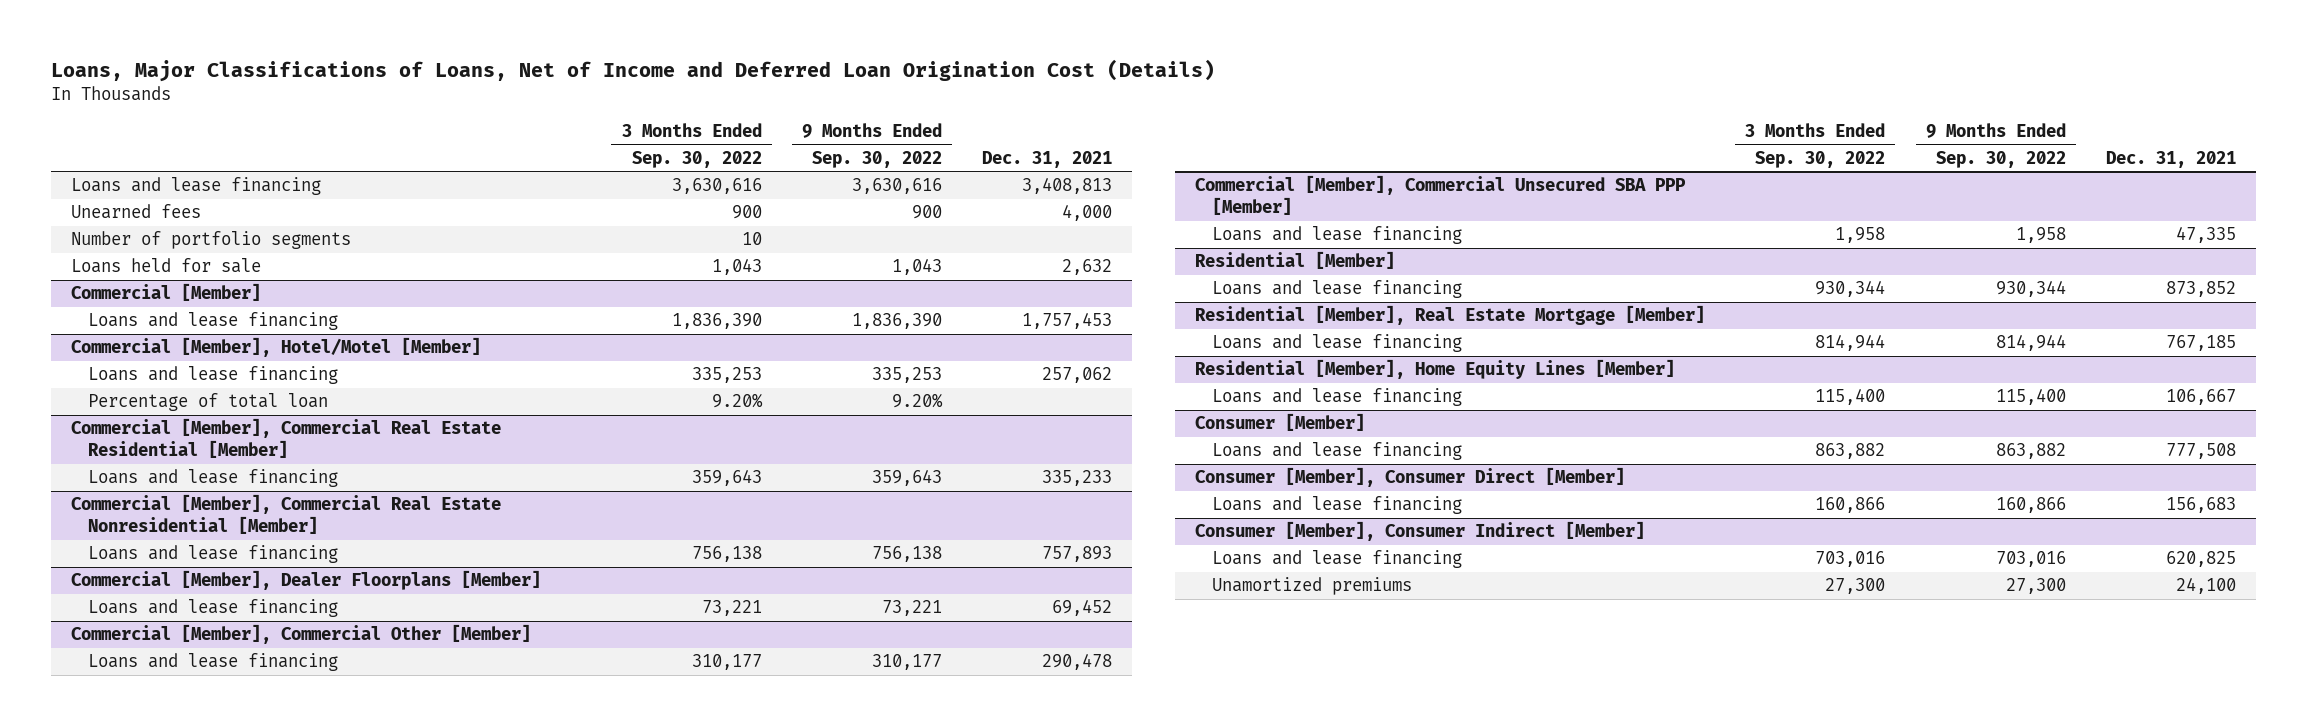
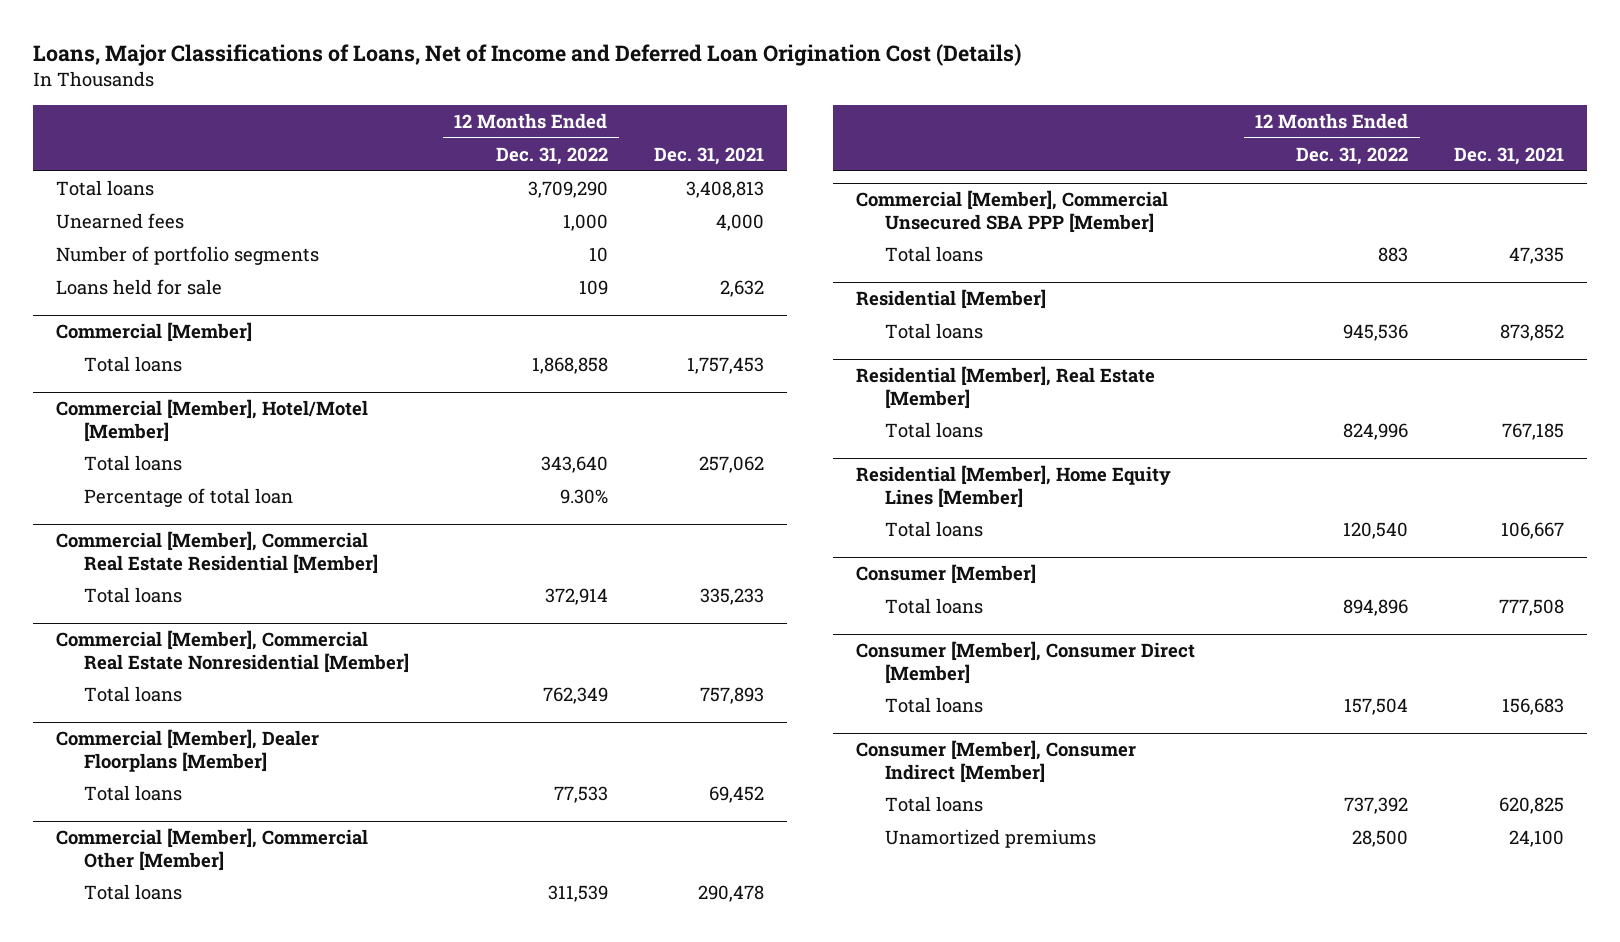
- | 3 Months Ended Sep. 30, 2022 | 9 Months Ended Sep. 30, 2022 | Dec. 31, 2021
+ | 12 Months Ended Dec. 31, 2022 | Dec. 31, 2021
- Loans and lease financing | 3,630,616 | 3,630,616 | 3,408,813
+ Total loans | 3,709,290 | 3,408,813
@ Commercial [Member]
- Loans and lease financing | 1,836,390 | 1,836,390 | 1,757,453
+ Total loans | 1,868,858 | 1,757,453
@ Commercial [Member], Hotel/Motel [Member]
- Loans and lease financing | 335,253 | 335,253 | 257,062
+ Total loans | 343,640 | 257,062
@ Commercial [Member], Commercial Real Estate Residential [Member]
- Loans and lease financing | 359,643 | 359,643 | 335,233
+ Total loans | 372,914 | 335,233
@ Commercial [Member], Commercial Real Estate Nonresidential [Member]
- Loans and lease financing | 756,138 | 756,138 | 757,893
+ Total loans | 762,349 | 757,893
@ Commercial [Member], Dealer Floorplans [Member]
- Loans and lease financing | 73,221 | 73,221 | 69,452
+ Total loans | 77,533 | 69,452
@ Commercial [Member], Commercial Other [Member]
- Loans and lease financing | 310,177 | 310,177 | 290,478
+ Total loans | 311,539 | 290,478
@ Commercial [Member], Commercial Unsecured SBA PPP [Member]
- Loans and lease financing | 1,958 | 1,958 | 47,335
+ Total loans | 883 | 47,335
@ Residential [Member]
- Loans and lease financing | 930,344 | 930,344 | 873,852
- Residential [Member], Real Estate Mortgage [Member]
- Loans and lease financing | 814,944 | 814,944 | 767,185
@ Residential [Member]
+ Total loans | 945,536 | 873,852
+ Residential [Member], Real Estate [Member]
+ Total loans | 824,996 | 767,185
@ Residential [Member], Home Equity Lines [Member]
- Loans and lease financing | 115,400 | 115,400 | 106,667
+ Total loans | 120,540 | 106,667
@ Consumer [Member]
- Loans and lease financing | 863,882 | 863,882 | 777,508
+ Total loans | 894,896 | 777,508
@ Consumer [Member], Consumer Direct [Member]
- Loans and lease financing | 160,866 | 160,866 | 156,683
+ Total loans | 157,504 | 156,683
@ Consumer [Member], Consumer Indirect [Member]
- Loans and lease financing | 703,016 | 703,016 | 620,825
+ Total loans | 737,392 | 620,825

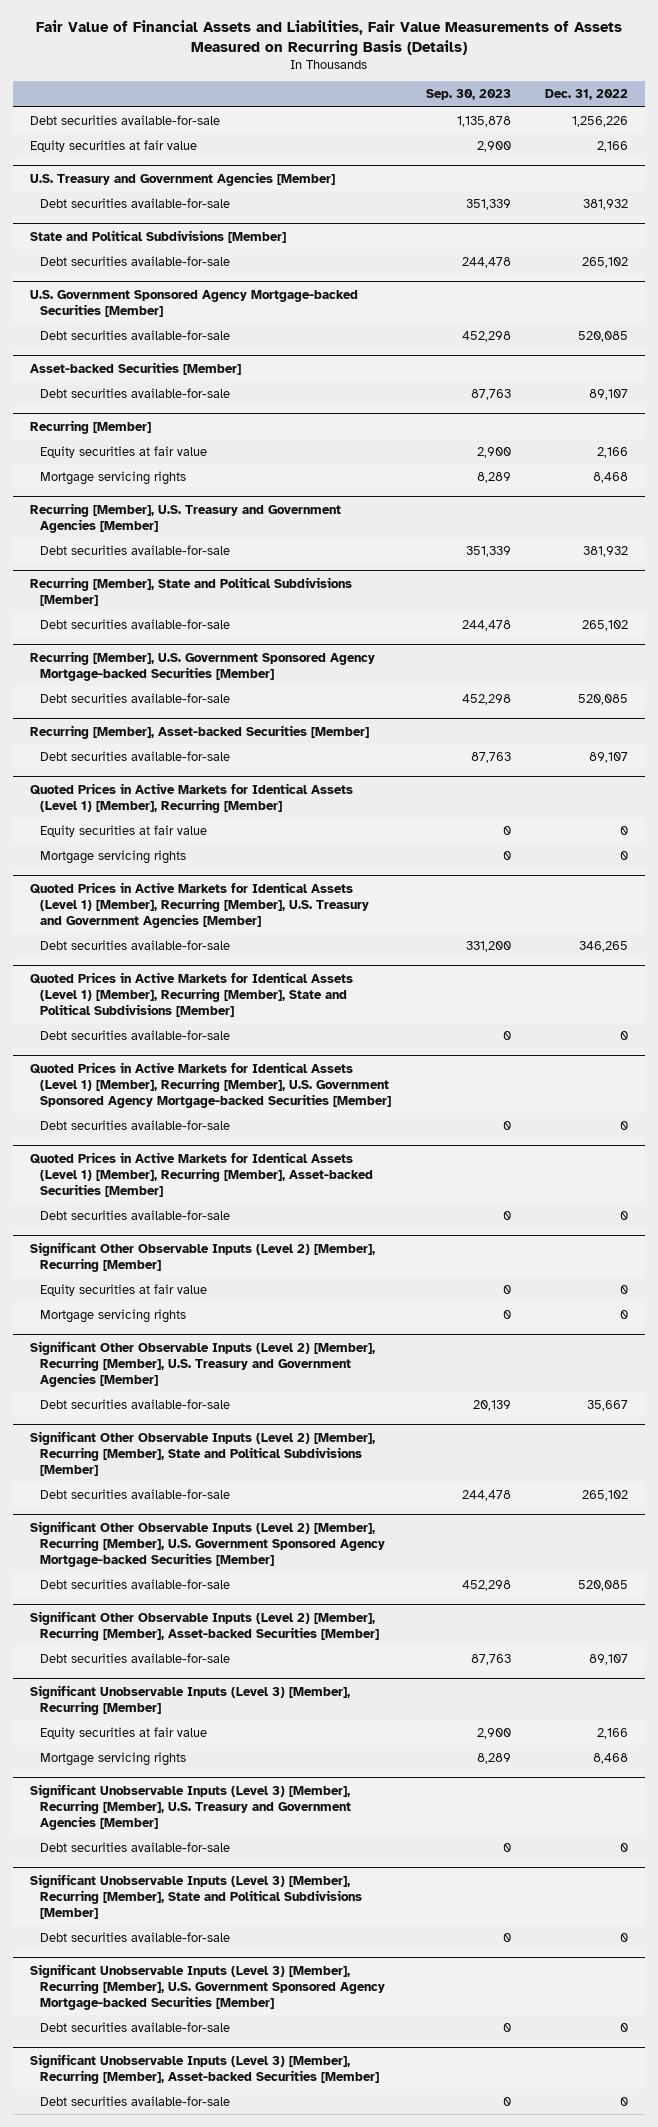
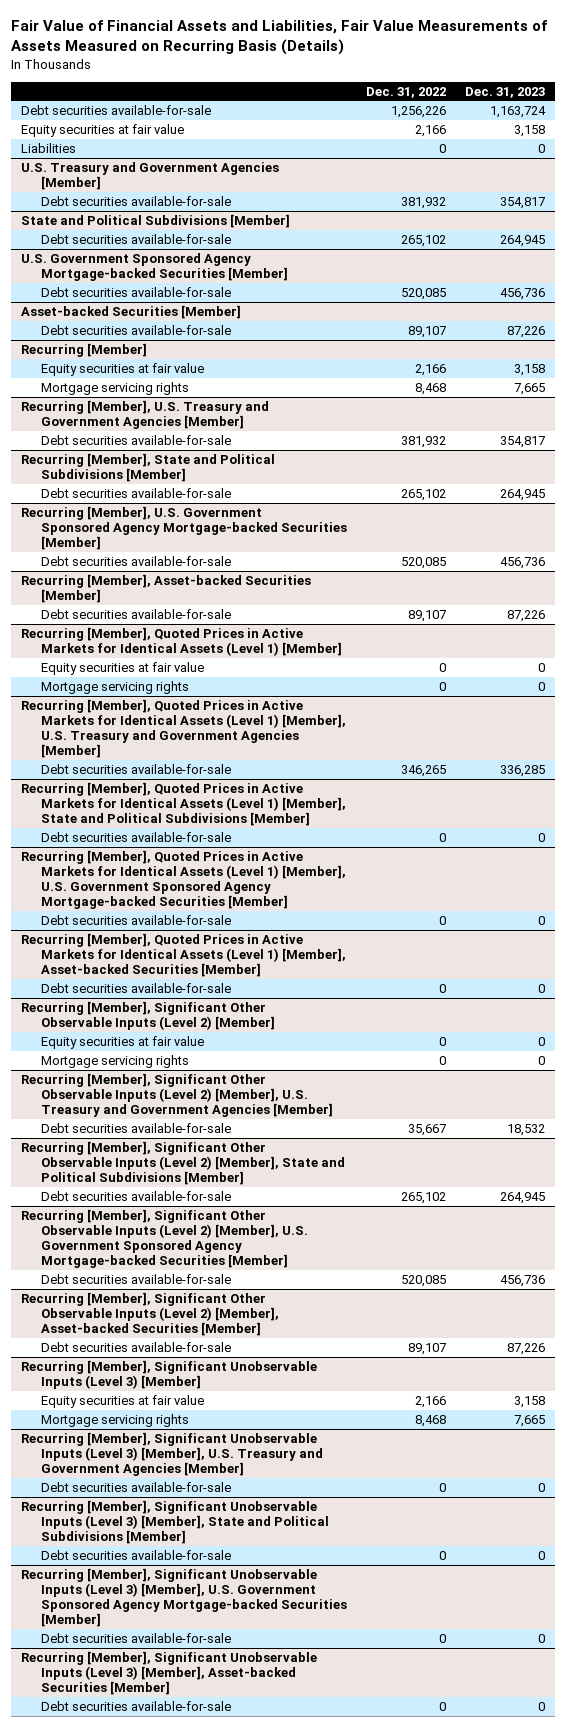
- | Sep. 30, 2023 | Dec. 31, 2022
+ | Dec. 31, 2022 | Dec. 31, 2023
+ Liabilities | 0 | 0
- Quoted Prices in Active Markets for Identical Assets (Level 1) [Member], Recurring [Member]
+ Recurring [Member], Quoted Prices in Active Markets for Identical Assets (Level 1) [Member]
- Quoted Prices in Active Markets for Identical Assets (Level 1) [Member], Recurring [Member], U.S. Treasury and Government Agencies [Member]
+ Recurring [Member], Quoted Prices in Active Markets for Identical Assets (Level 1) [Member], U.S. Treasury and Government Agencies [Member]
- Quoted Prices in Active Markets for Identical Assets (Level 1) [Member], Recurring [Member], State and Political Subdivisions [Member]
+ Recurring [Member], Quoted Prices in Active Markets for Identical Assets (Level 1) [Member], State and Political Subdivisions [Member]
- Quoted Prices in Active Markets for Identical Assets (Level 1) [Member], Recurring [Member], U.S. Government Sponsored Agency Mortgage-backed Securities [Member]
+ Recurring [Member], Quoted Prices in Active Markets for Identical Assets (Level 1) [Member], U.S. Government Sponsored Agency Mortgage-backed Securities [Member]
- Quoted Prices in Active Markets for Identical Assets (Level 1) [Member], Recurring [Member], Asset-backed Securities [Member]
+ Recurring [Member], Quoted Prices in Active Markets for Identical Assets (Level 1) [Member], Asset-backed Securities [Member]
- Significant Other Observable Inputs (Level 2) [Member], Recurring [Member]
+ Recurring [Member], Significant Other Observable Inputs (Level 2) [Member]
- Significant Other Observable Inputs (Level 2) [Member], Recurring [Member], U.S. Treasury and Government Agencies [Member]
+ Recurring [Member], Significant Other Observable Inputs (Level 2) [Member], U.S. Treasury and Government Agencies [Member]
- Significant Other Observable Inputs (Level 2) [Member], Recurring [Member], State and Political Subdivisions [Member]
+ Recurring [Member], Significant Other Observable Inputs (Level 2) [Member], State and Political Subdivisions [Member]
- Significant Other Observable Inputs (Level 2) [Member], Recurring [Member], U.S. Government Sponsored Agency Mortgage-backed Securities [Member]
+ Recurring [Member], Significant Other Observable Inputs (Level 2) [Member], U.S. Government Sponsored Agency Mortgage-backed Securities [Member]
- Significant Other Observable Inputs (Level 2) [Member], Recurring [Member], Asset-backed Securities [Member]
+ Recurring [Member], Significant Other Observable Inputs (Level 2) [Member], Asset-backed Securities [Member]
- Significant Unobservable Inputs (Level 3) [Member], Recurring [Member]
+ Recurring [Member], Significant Unobservable Inputs (Level 3) [Member]
- Significant Unobservable Inputs (Level 3) [Member], Recurring [Member], U.S. Treasury and Government Agencies [Member]
+ Recurring [Member], Significant Unobservable Inputs (Level 3) [Member], U.S. Treasury and Government Agencies [Member]
- Significant Unobservable Inputs (Level 3) [Member], Recurring [Member], State and Political Subdivisions [Member]
+ Recurring [Member], Significant Unobservable Inputs (Level 3) [Member], State and Political Subdivisions [Member]
- Significant Unobservable Inputs (Level 3) [Member], Recurring [Member], U.S. Government Sponsored Agency Mortgage-backed Securities [Member]
+ Recurring [Member], Significant Unobservable Inputs (Level 3) [Member], U.S. Government Sponsored Agency Mortgage-backed Securities [Member]
- Significant Unobservable Inputs (Level 3) [Member], Recurring [Member], Asset-backed Securities [Member]
+ Recurring [Member], Significant Unobservable Inputs (Level 3) [Member], Asset-backed Securities [Member]

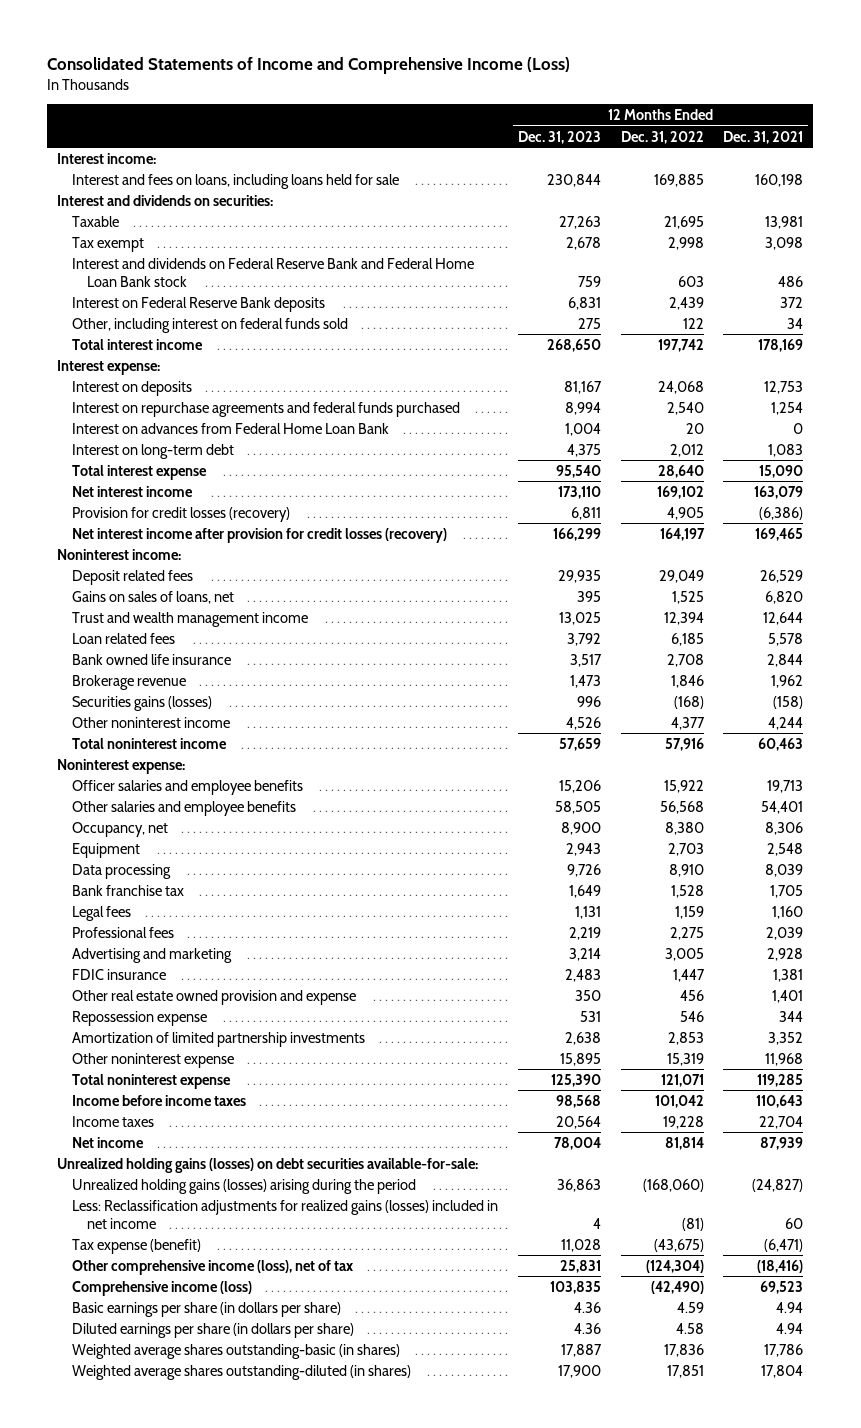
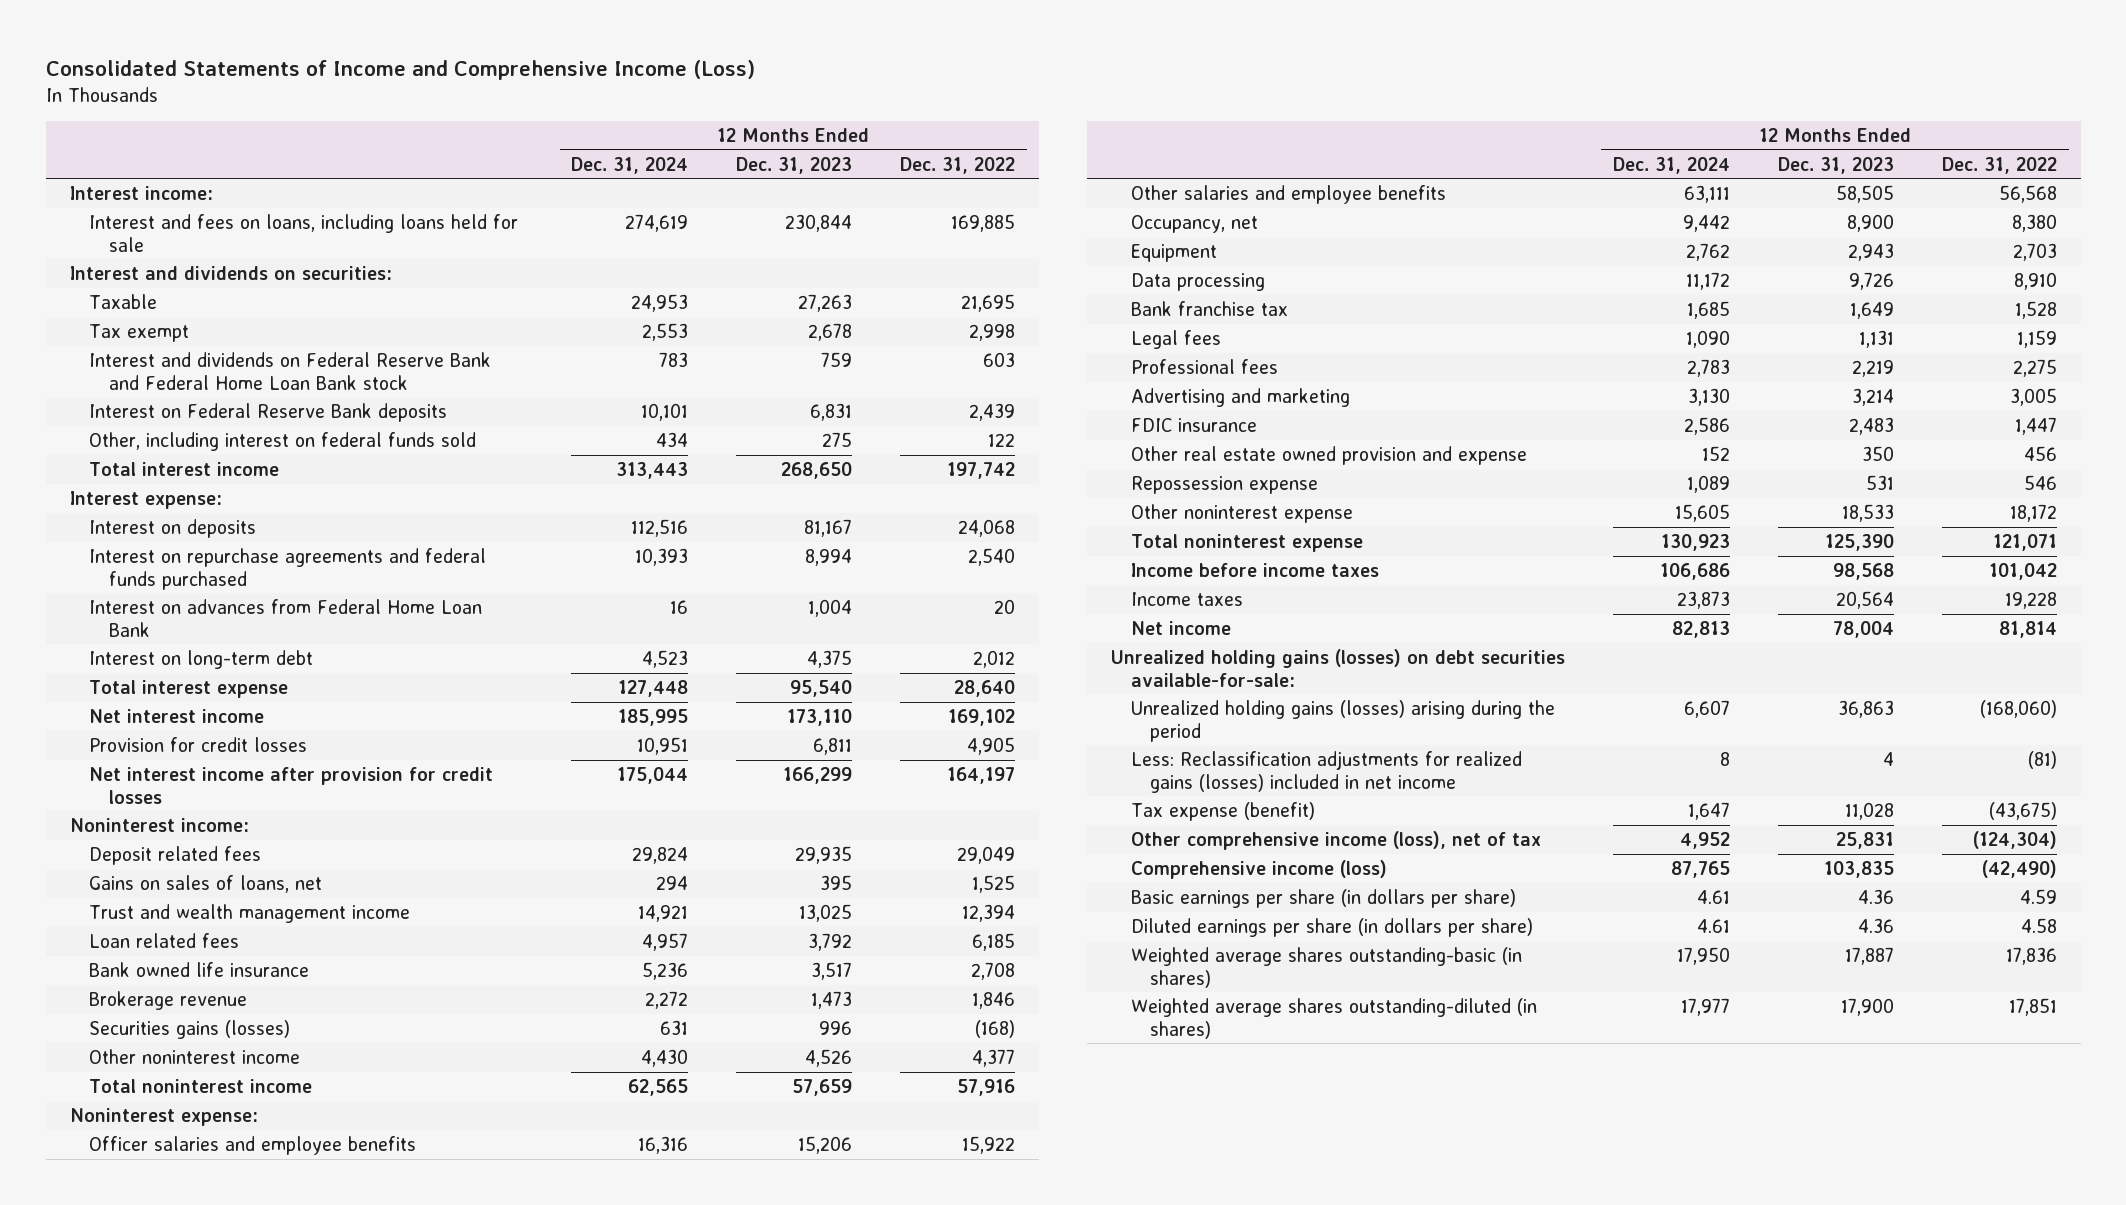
- | 12 Months Ended Dec. 31, 2023 | 12 Months Ended Dec. 31, 2022 | 12 Months Ended Dec. 31, 2021
+ | 12 Months Ended Dec. 31, 2024 | 12 Months Ended Dec. 31, 2023 | 12 Months Ended Dec. 31, 2022
- Provision for credit losses (recovery) | 6,811 | 4,905 | (6,386)
- Net interest income after provision for credit losses (recovery) | 166,299 | 164,197 | 169,465
+ Provision for credit losses | 10,951 | 6,811 | 4,905
+ Net interest income after provision for credit losses | 175,044 | 166,299 | 164,197
- Amortization of limited partnership investments | 2,638 | 2,853 | 3,352
- Other noninterest expense | 15,895 | 15,319 | 11,968
+ Other noninterest expense | 15,605 | 18,533 | 18,172

